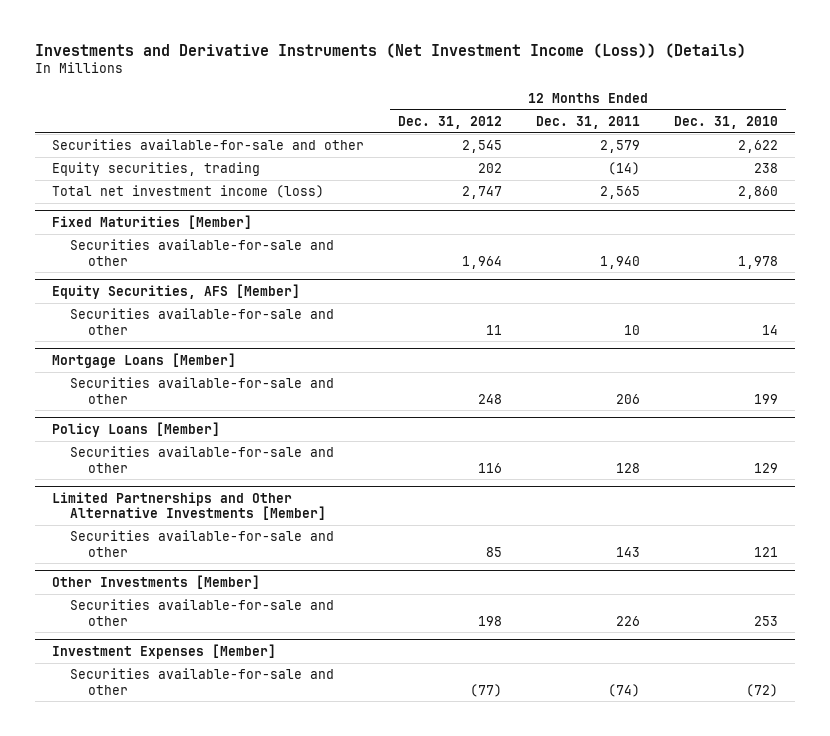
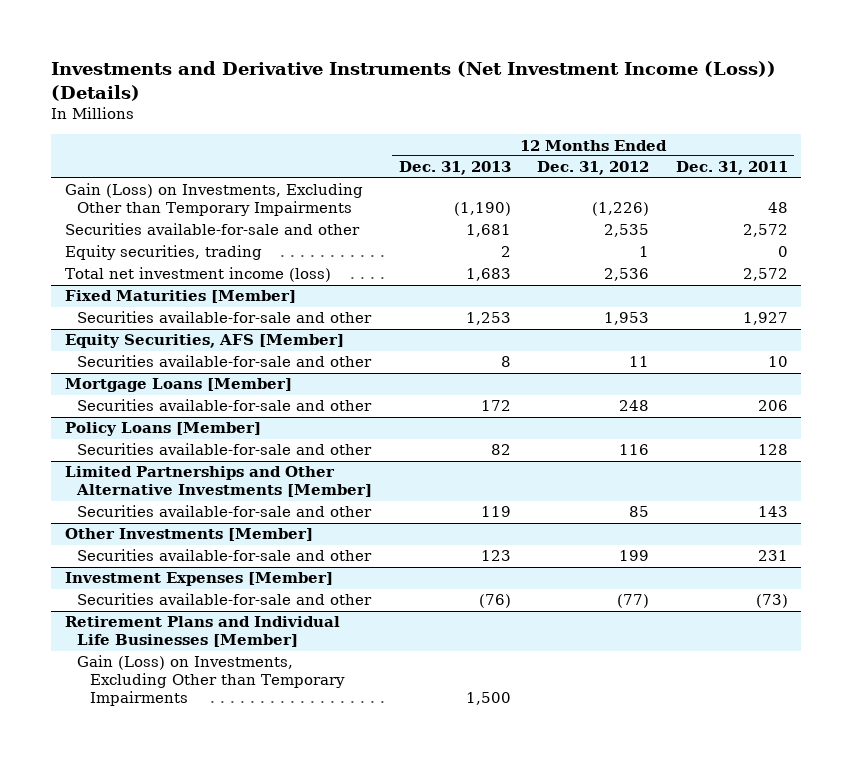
- | 12 Months Ended Dec. 31, 2012 | 12 Months Ended Dec. 31, 2011 | 12 Months Ended Dec. 31, 2010
+ | 12 Months Ended Dec. 31, 2013 | 12 Months Ended Dec. 31, 2012 | 12 Months Ended Dec. 31, 2011
- Securities available-for-sale and other | 2,545 | 2,579 | 2,622
- Equity securities, trading | 202 | (14) | 238
- Total net investment income (loss) | 2,747 | 2,565 | 2,860
+ Gain (Loss) on Investments, Excluding Other than Temporary Impairments | (1,190) | (1,226) | 48
+ Securities available-for-sale and other | 1,681 | 2,535 | 2,572
+ Equity securities, trading | 2 | 1 | 0
+ Total net investment income (loss) | 1,683 | 2,536 | 2,572
@ Fixed Maturities [Member]
- Securities available-for-sale and other | 1,964 | 1,940 | 1,978
+ Securities available-for-sale and other | 1,253 | 1,953 | 1,927
@ Other Investments [Member]
- Securities available-for-sale and other | 198 | 226 | 253
+ Securities available-for-sale and other | 123 | 199 | 231
@ Investment Expenses [Member]
- Securities available-for-sale and other | (77) | (74) | (72)
+ Securities available-for-sale and other | (76) | (77) | (73)
+ Retirement Plans and Individual Life Businesses [Member]
+ Gain (Loss) on Investments, Excluding Other than Temporary Impairments | 1,500 | |

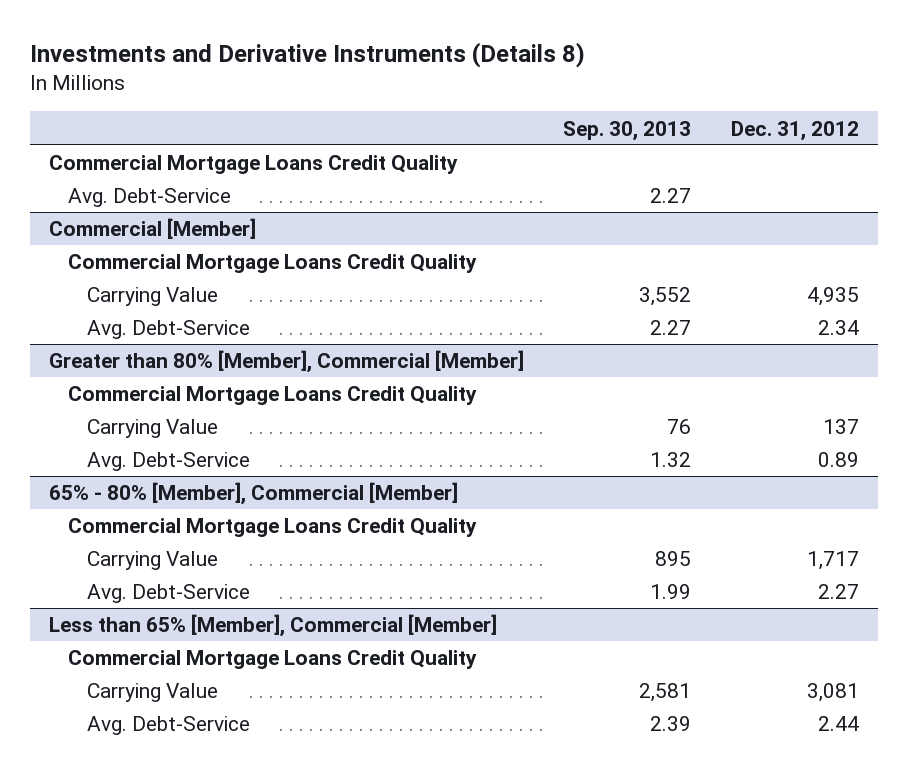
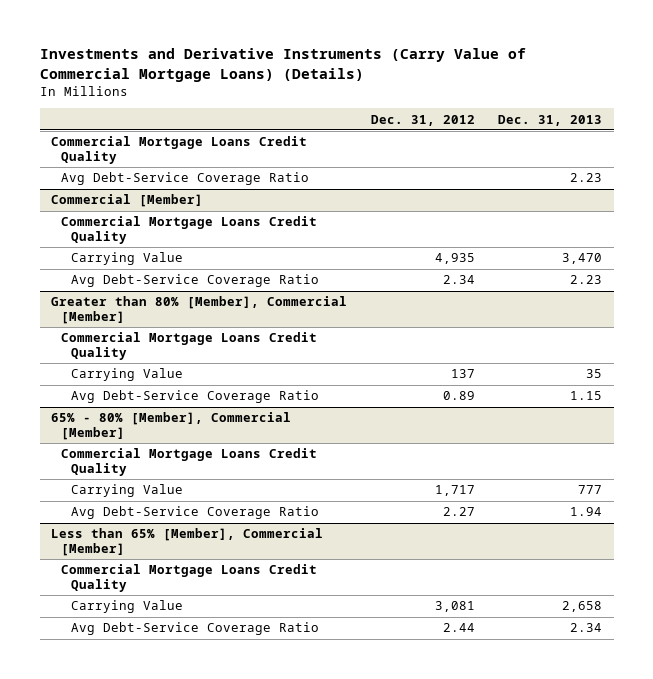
- Investments and Derivative Instruments (Details 8)
+ Investments and Derivative Instruments (Carry Value of Commercial Mortgage Loans) (Details)
- | Sep. 30, 2013 | Dec. 31, 2012
+ | Dec. 31, 2012 | Dec. 31, 2013
- Avg. Debt-Service | 2.27 |
+ Avg Debt-Service Coverage Ratio | | 2.23
@ Commercial [Member]
- Avg. Debt-Service | 2.27 | 2.34
+ Avg Debt-Service Coverage Ratio | 2.34 | 2.23
@ Greater than 80% [Member], Commercial [Member]
- Avg. Debt-Service | 1.32 | 0.89
+ Avg Debt-Service Coverage Ratio | 0.89 | 1.15
@ 65% - 80% [Member], Commercial [Member]
- Avg. Debt-Service | 1.99 | 2.27
+ Avg Debt-Service Coverage Ratio | 2.27 | 1.94
@ Less than 65% [Member], Commercial [Member]
- Avg. Debt-Service | 2.39 | 2.44
+ Avg Debt-Service Coverage Ratio | 2.44 | 2.34

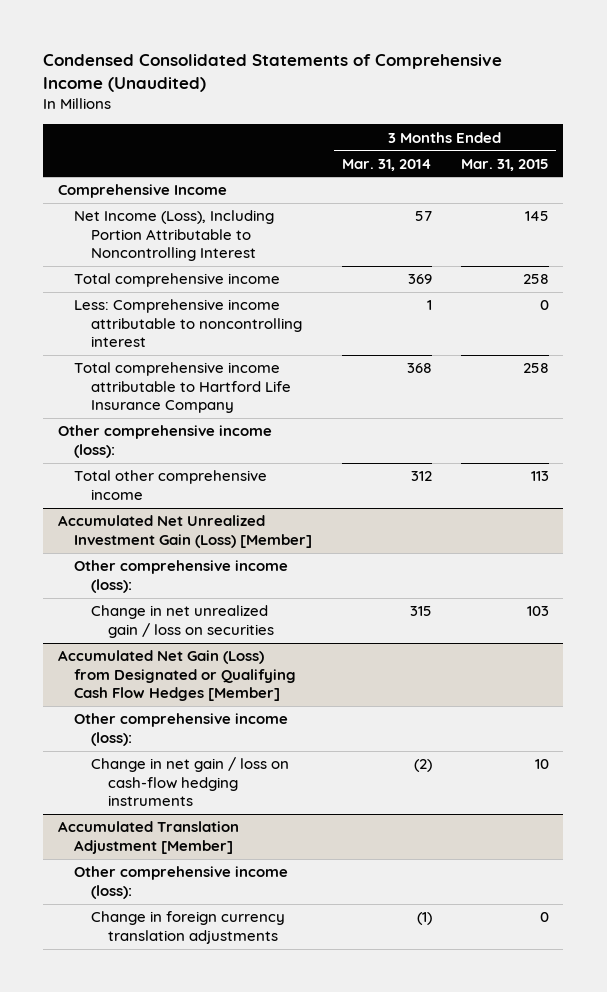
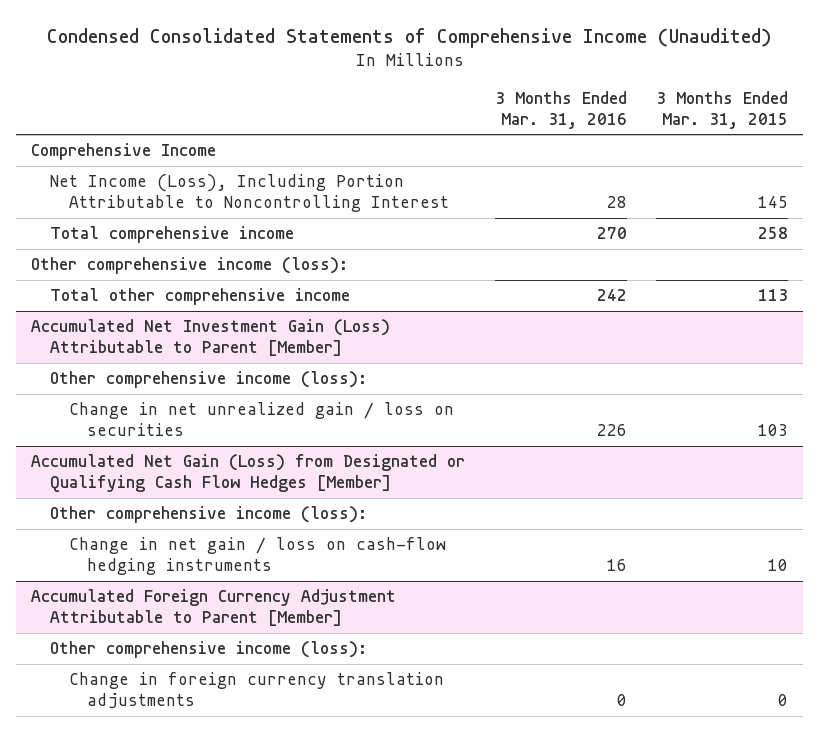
- | 3 Months Ended Mar. 31, 2014 | 3 Months Ended Mar. 31, 2015
+ | 3 Months Ended Mar. 31, 2016 | 3 Months Ended Mar. 31, 2015
- Less: Comprehensive income attributable to noncontrolling interest | 1 | 0
- Total comprehensive income attributable to Hartford Life Insurance Company | 368 | 258
- Accumulated Net Unrealized Investment Gain (Loss) [Member]
+ Accumulated Net Investment Gain (Loss) Attributable to Parent [Member]
- Accumulated Translation Adjustment [Member]
+ Accumulated Foreign Currency Adjustment Attributable to Parent [Member]

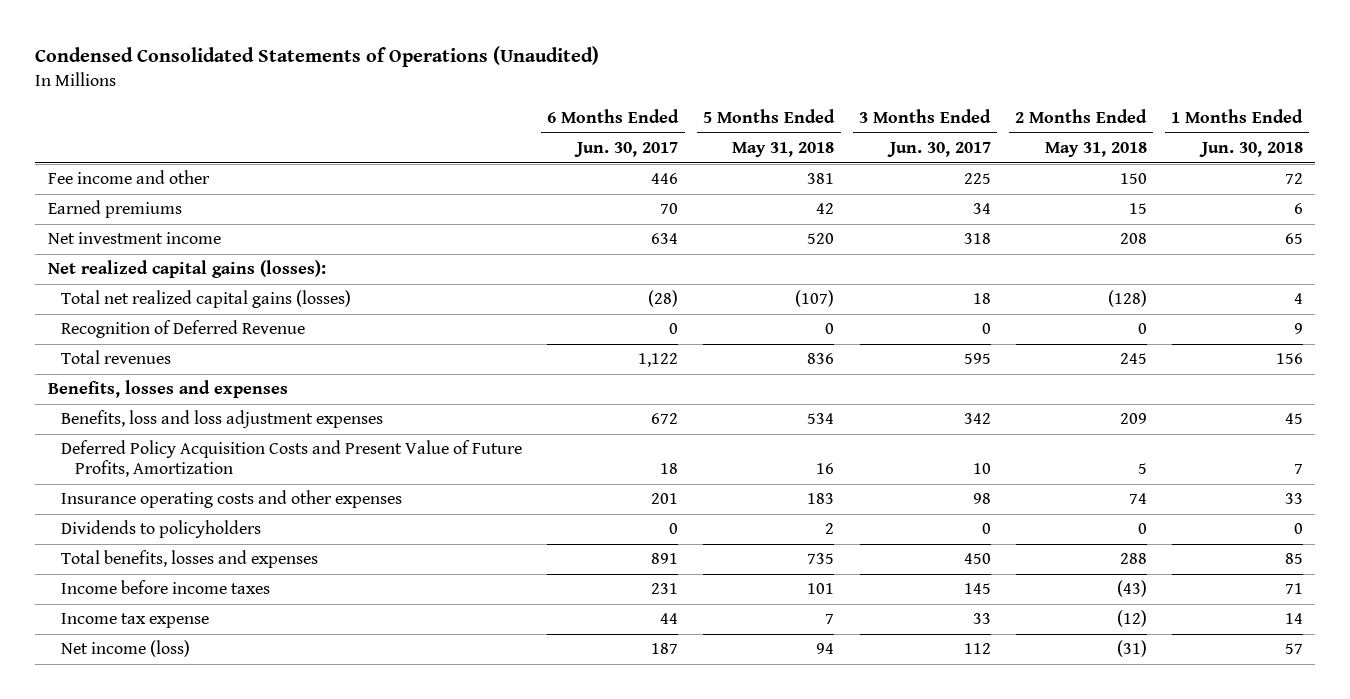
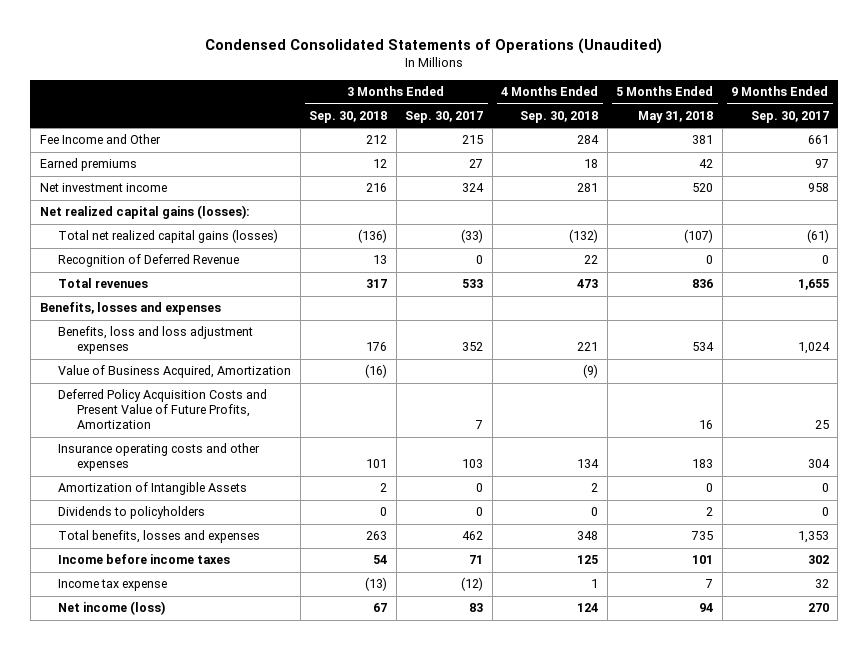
- | 6 Months Ended Jun. 30, 2017 | 5 Months Ended May 31, 2018 | 3 Months Ended Jun. 30, 2017 | 2 Months Ended May 31, 2018 | 1 Months Ended Jun. 30, 2018
+ | 3 Months Ended Sep. 30, 2018 | 3 Months Ended Sep. 30, 2017 | 4 Months Ended Sep. 30, 2018 | 5 Months Ended May 31, 2018 | 9 Months Ended Sep. 30, 2017
- Fee income and other | 446 | 381 | 225 | 150 | 72
+ Fee Income and Other | 212 | 215 | 284 | 381 | 661
+ Value of Business Acquired, Amortization | (16) | | (9) | |
+ Amortization of Intangible Assets | 2 | 0 | 2 | 0 | 0

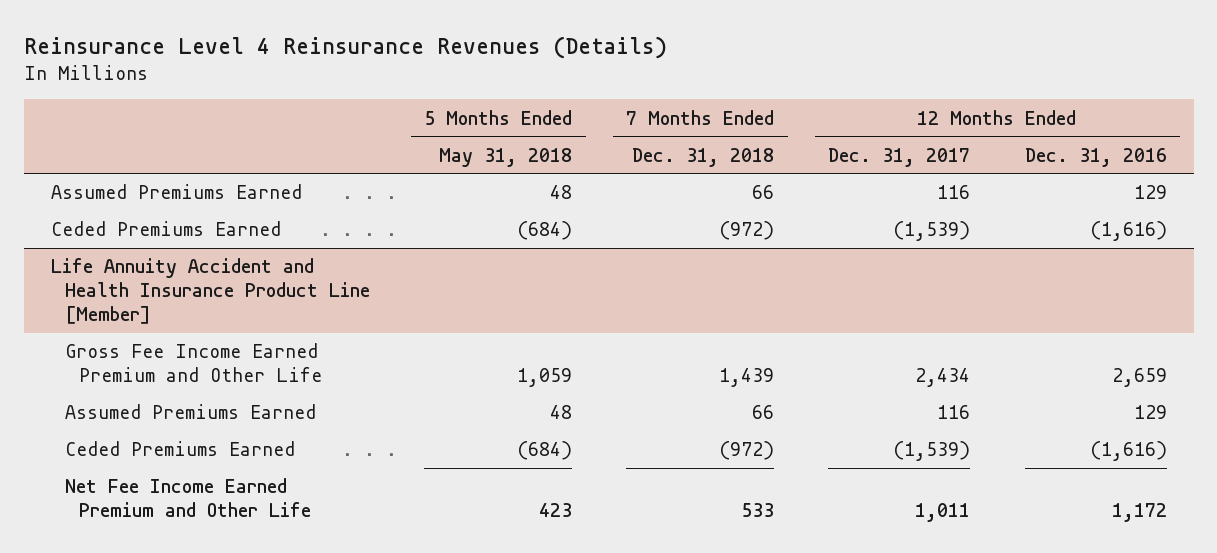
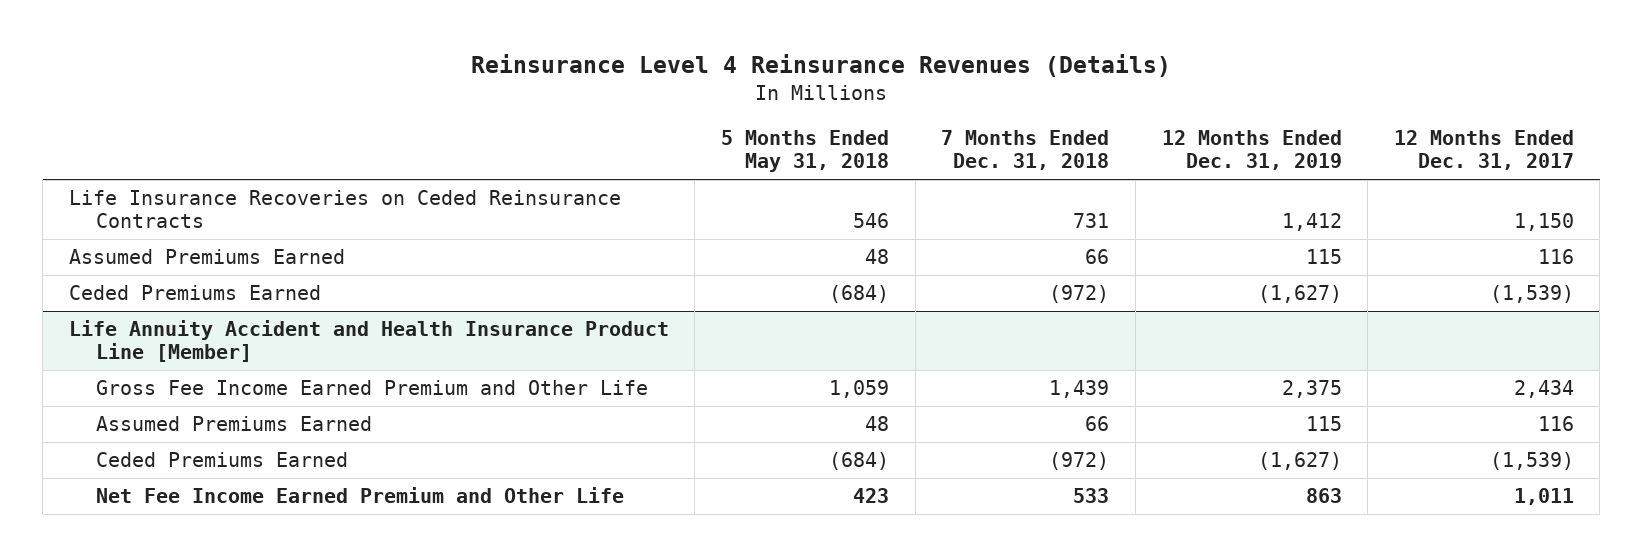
- | 5 Months Ended May 31, 2018 | 7 Months Ended Dec. 31, 2018 | 12 Months Ended Dec. 31, 2017 | 12 Months Ended Dec. 31, 2016
+ | 5 Months Ended May 31, 2018 | 7 Months Ended Dec. 31, 2018 | 12 Months Ended Dec. 31, 2019 | 12 Months Ended Dec. 31, 2017
+ Life Insurance Recoveries on Ceded Reinsurance Contracts | 546 | 731 | 1,412 | 1,150

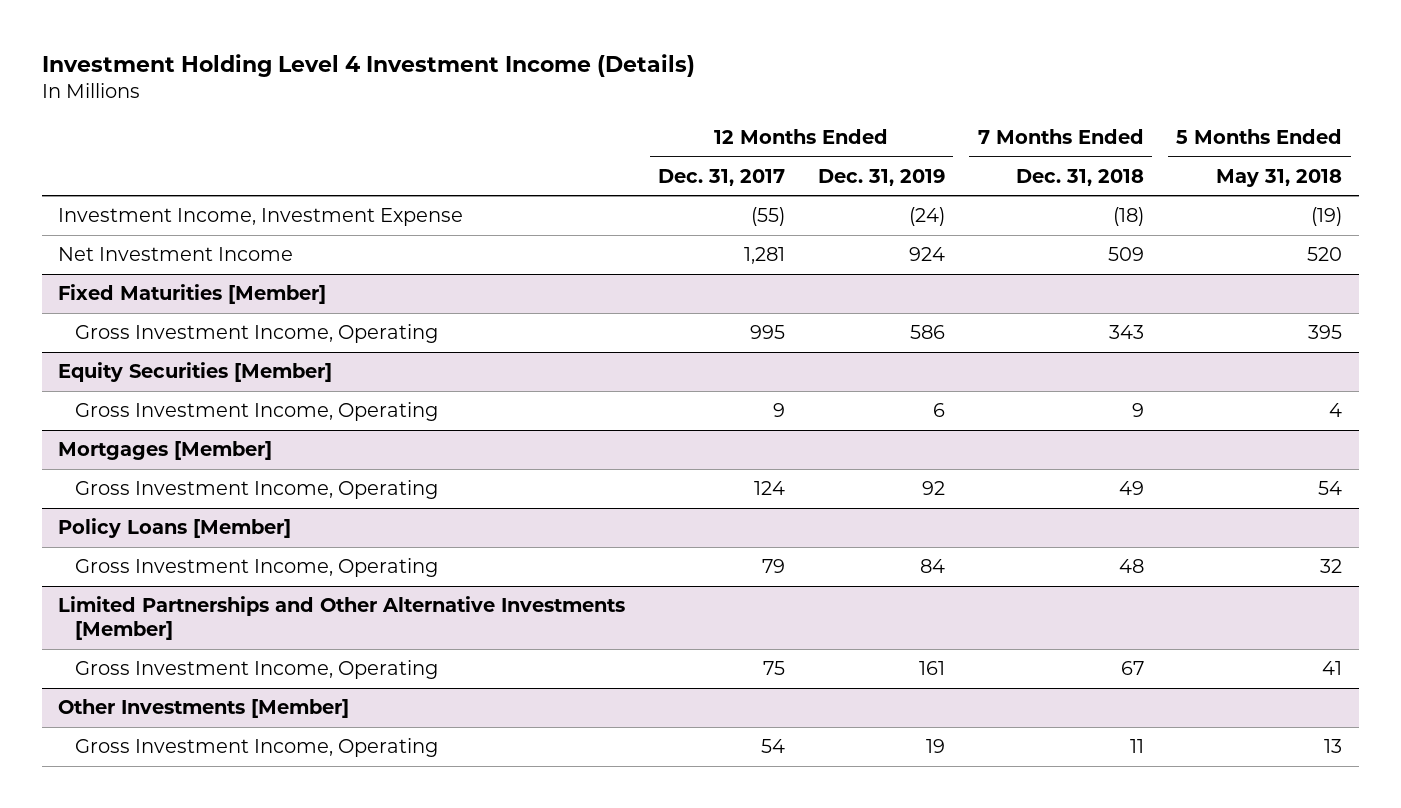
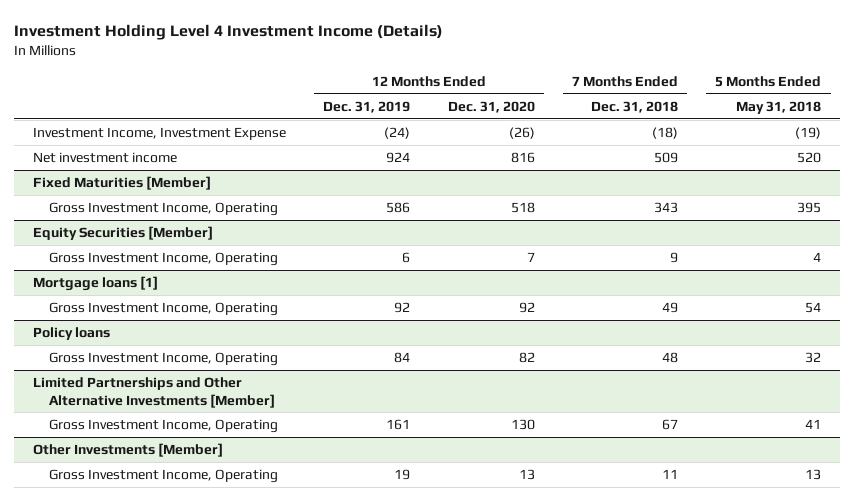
- | 12 Months Ended Dec. 31, 2017 | 12 Months Ended Dec. 31, 2019 | 7 Months Ended Dec. 31, 2018 | 5 Months Ended May 31, 2018
+ | 12 Months Ended Dec. 31, 2019 | 12 Months Ended Dec. 31, 2020 | 7 Months Ended Dec. 31, 2018 | 5 Months Ended May 31, 2018
- Net Investment Income | 1,281 | 924 | 509 | 520
+ Net investment income | 924 | 816 | 509 | 520
- Mortgages [Member]
+ Mortgage loans [1]
- Policy Loans [Member]
+ Policy loans

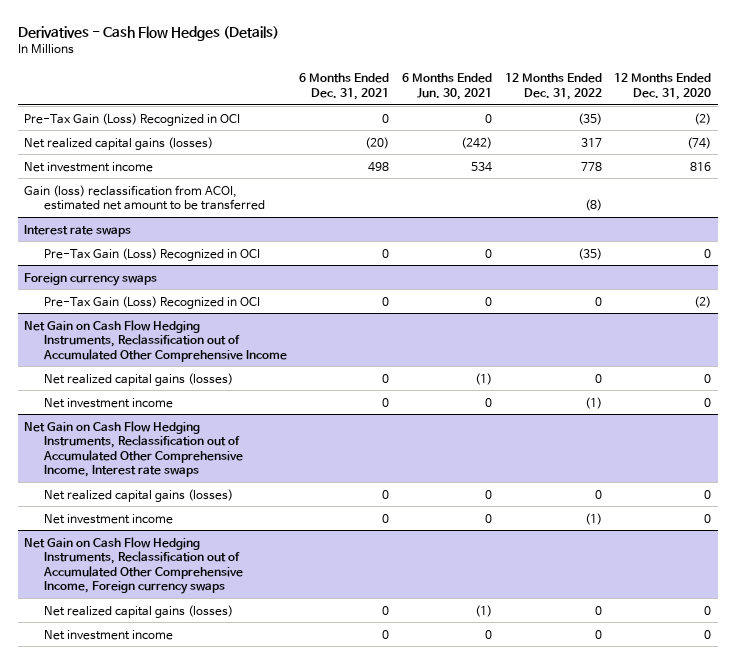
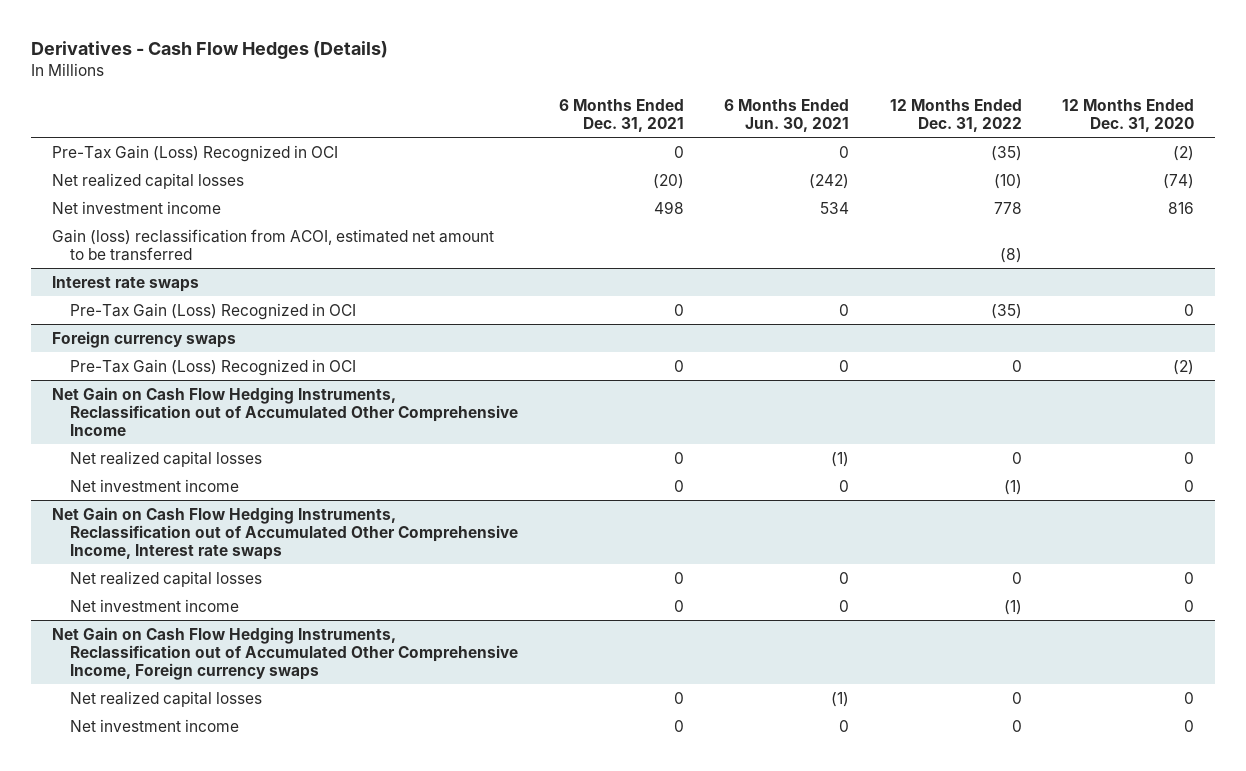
- Net realized capital gains (losses) | (20) | (242) | 317 | (74)
+ Net realized capital losses | (20) | (242) | (10) | (74)
@ Net Gain on Cash Flow Hedging Instruments, Reclassification out of Accumulated Other Comprehensive Income
- Net realized capital gains (losses) | 0 | (1) | 0 | 0
+ Net realized capital losses | 0 | (1) | 0 | 0
@ Net Gain on Cash Flow Hedging Instruments, Reclassification out of Accumulated Other Comprehensive Income, Interest rate swaps
- Net realized capital gains (losses) | 0 | 0 | 0 | 0
+ Net realized capital losses | 0 | 0 | 0 | 0
@ Net Gain on Cash Flow Hedging Instruments, Reclassification out of Accumulated Other Comprehensive Income, Foreign currency swaps
- Net realized capital gains (losses) | 0 | (1) | 0 | 0
+ Net realized capital losses | 0 | (1) | 0 | 0

